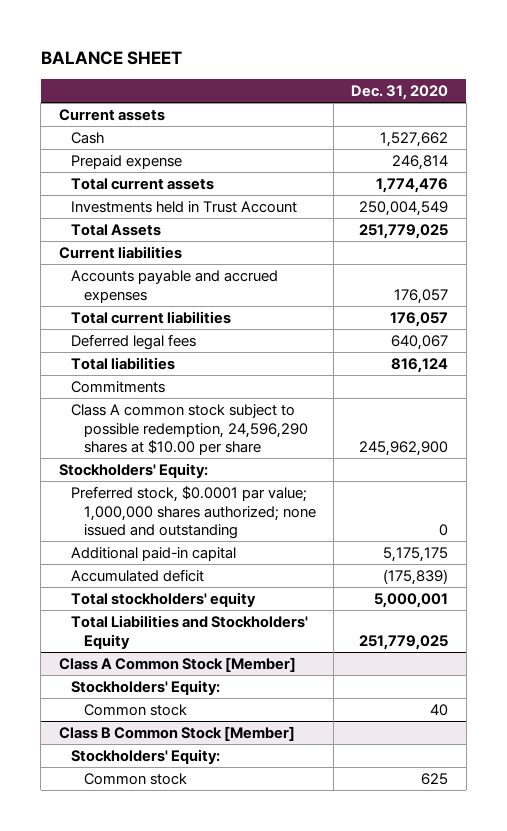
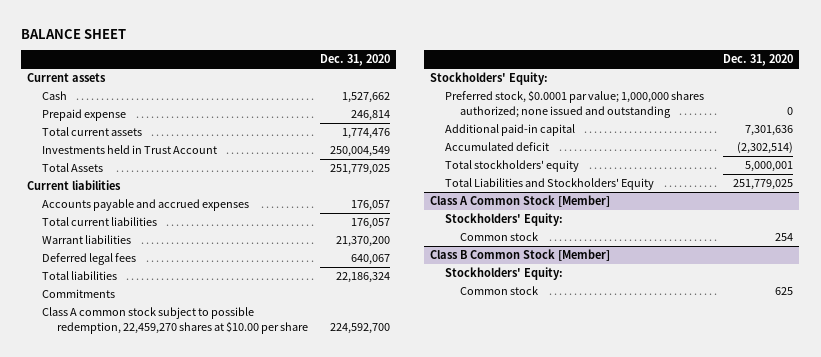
+ Warrant liabilities | 21,370,200
- Total liabilities | 816,124
+ Total liabilities | 22,186,324
- Class A common stock subject to possible redemption, 24,596,290 shares at $10.00 per share | 245,962,900
+ Class A common stock subject to possible redemption, 22,459,270 shares at $10.00 per share | 224,592,700
- Additional paid-in capital | 5,175,175
- Accumulated deficit | (175,839)
+ Additional paid-in capital | 7,301,636
+ Accumulated deficit | (2,302,514)
@ Class A Common Stock [Member]
- Common stock | 40
+ Common stock | 254

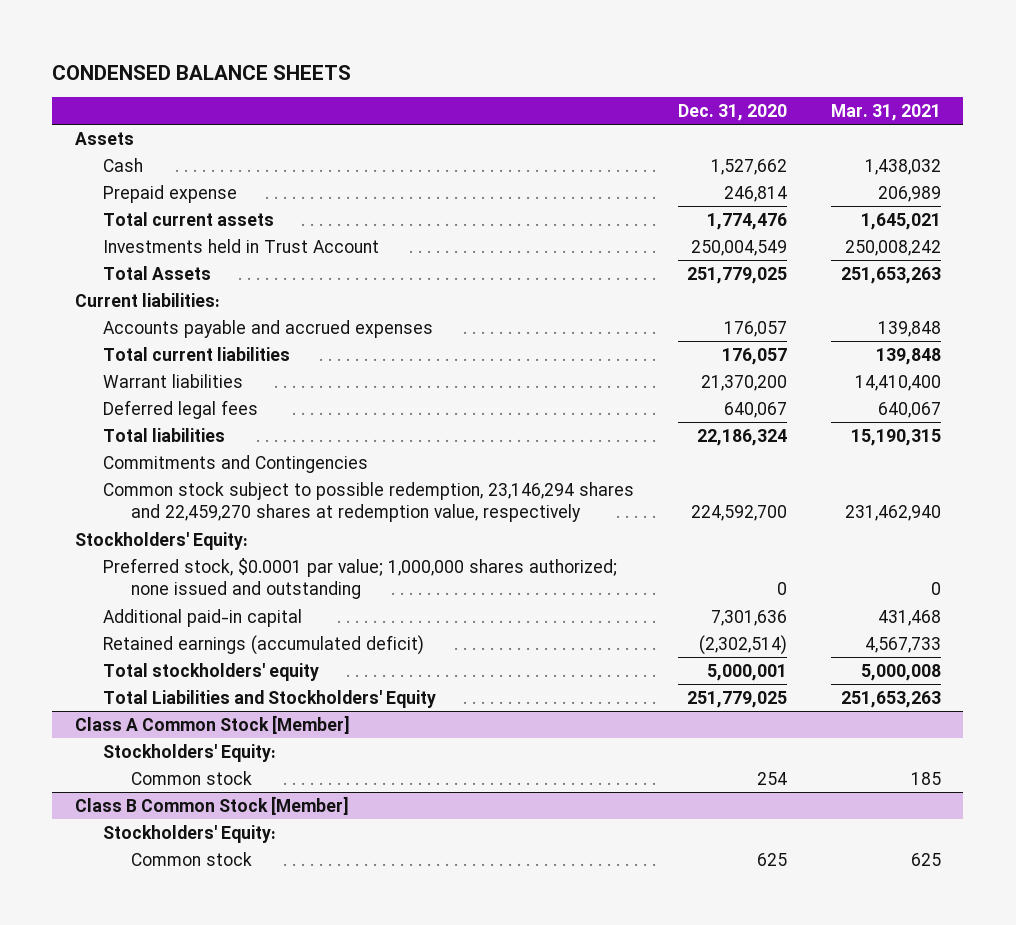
- BALANCE SHEET
+ CONDENSED BALANCE SHEETS
- | Dec. 31, 2020
+ | Dec. 31, 2020 | Mar. 31, 2021
- Current assets
+ Assets
- Current liabilities
+ Current liabilities:
- Commitments
- Class A common stock subject to possible redemption, 22,459,270 shares at $10.00 per share | 224,592,700
+ Commitments and Contingencies
+ Common stock subject to possible redemption, 23,146,294 shares and 22,459,270 shares at redemption value, respectively | 224,592,700 | 231,462,940
- Accumulated deficit | (2,302,514)
+ Retained earnings (accumulated deficit) | (2,302,514) | 4,567,733

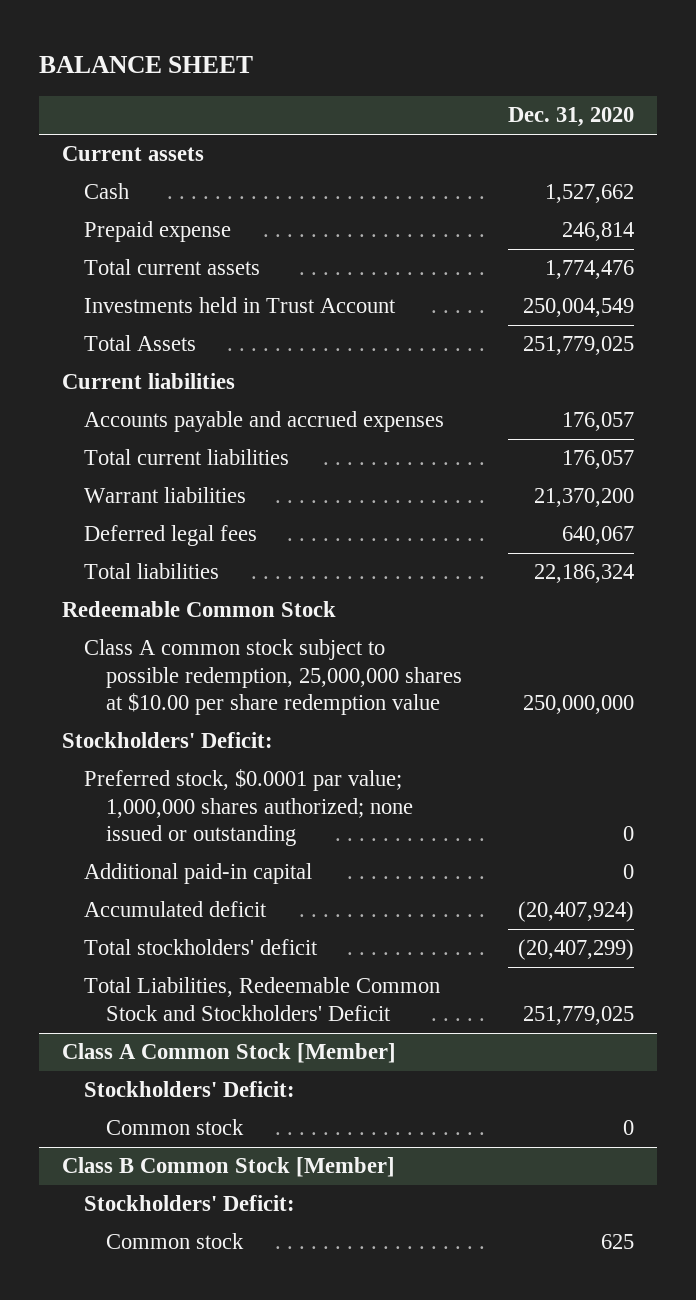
- CONDENSED BALANCE SHEETS
+ BALANCE SHEET
- | Dec. 31, 2020 | Mar. 31, 2021
+ | Dec. 31, 2020
- Assets
+ Current assets
- Current liabilities:
+ Current liabilities
- Commitments and Contingencies
- Common stock subject to possible redemption, 23,146,294 shares and 22,459,270 shares at redemption value, respectively | 224,592,700 | 231,462,940
- Stockholders' Equity:
- Preferred stock, $0.0001 par value; 1,000,000 shares authorized; none issued and outstanding | 0 | 0
- Additional paid-in capital | 7,301,636 | 431,468
- Retained earnings (accumulated deficit) | (2,302,514) | 4,567,733
- Total stockholders' equity | 5,000,001 | 5,000,008
- Total Liabilities and Stockholders' Equity | 251,779,025 | 251,653,263
+ Redeemable Common Stock
+ Class A common stock subject to possible redemption, 25,000,000 shares at $10.00 per share redemption value | 250,000,000
+ Stockholders' Deficit:
+ Preferred stock, $0.0001 par value; 1,000,000 shares authorized; none issued or outstanding | 0
+ Additional paid-in capital | 0
+ Accumulated deficit | (20,407,924)
+ Total stockholders' deficit | (20,407,299)
+ Total Liabilities, Redeemable Common Stock and Stockholders' Deficit | 251,779,025
@ Class A Common Stock [Member]
- Stockholders' Equity:
- Common stock | 254 | 185
+ Stockholders' Deficit:
+ Common stock | 0
@ Class B Common Stock [Member]
- Stockholders' Equity:
+ Stockholders' Deficit:

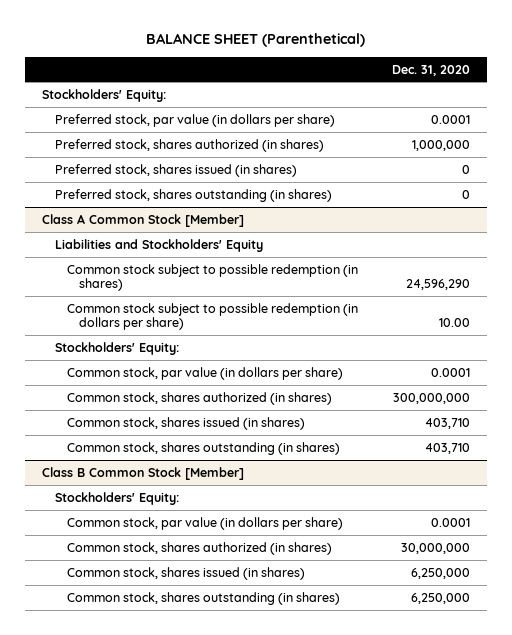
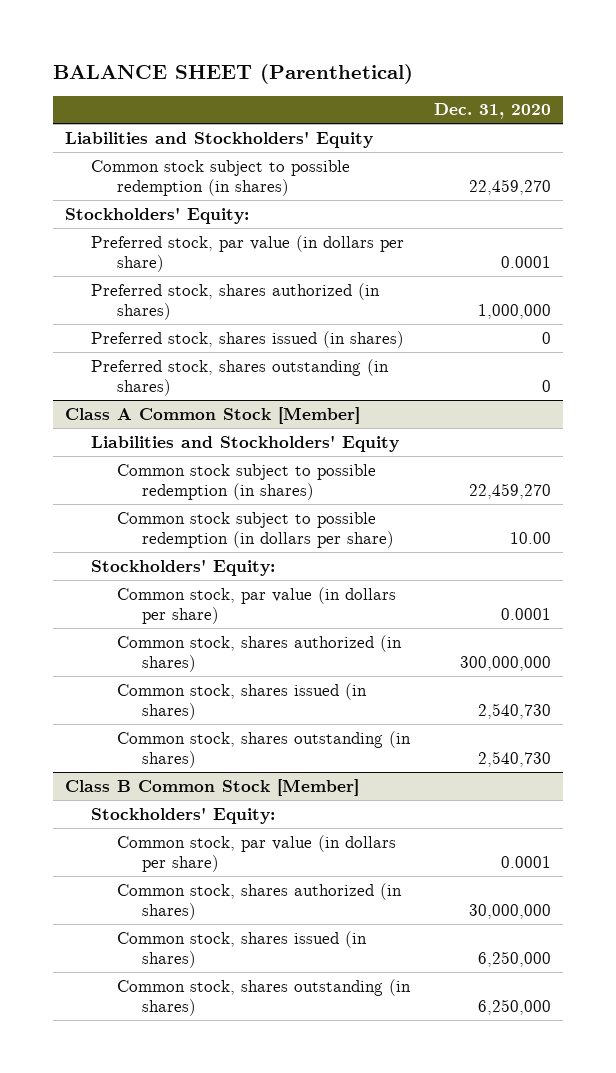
+ Liabilities and Stockholders' Equity
+ Common stock subject to possible redemption (in shares) | 22,459,270
@ Class A Common Stock [Member]
- Common stock subject to possible redemption (in shares) | 24,596,290
+ Common stock subject to possible redemption (in shares) | 22,459,270
- Common stock, shares issued (in shares) | 403,710
- Common stock, shares outstanding (in shares) | 403,710
+ Common stock, shares issued (in shares) | 2,540,730
+ Common stock, shares outstanding (in shares) | 2,540,730

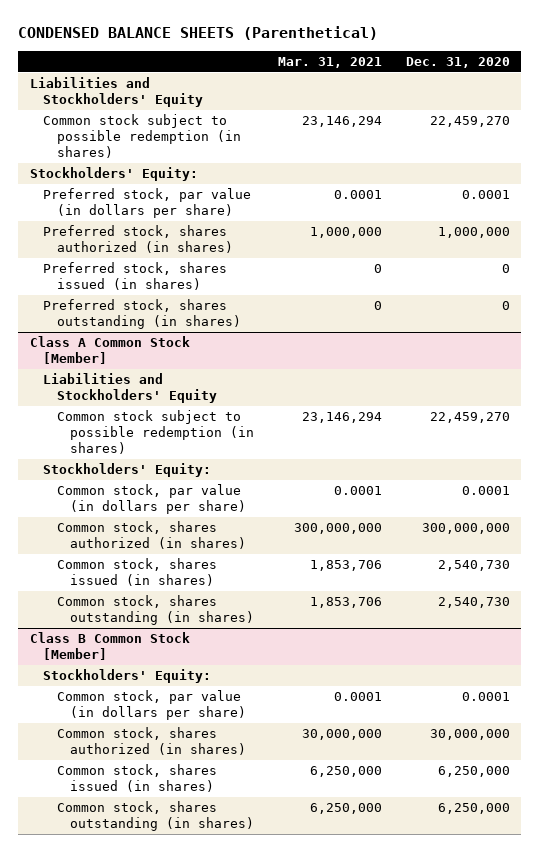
- BALANCE SHEET (Parenthetical)
+ CONDENSED BALANCE SHEETS (Parenthetical)
- | Dec. 31, 2020
+ | Mar. 31, 2021 | Dec. 31, 2020
@ Class A Common Stock [Member]
- Common stock subject to possible redemption (in dollars per share) | 10.00

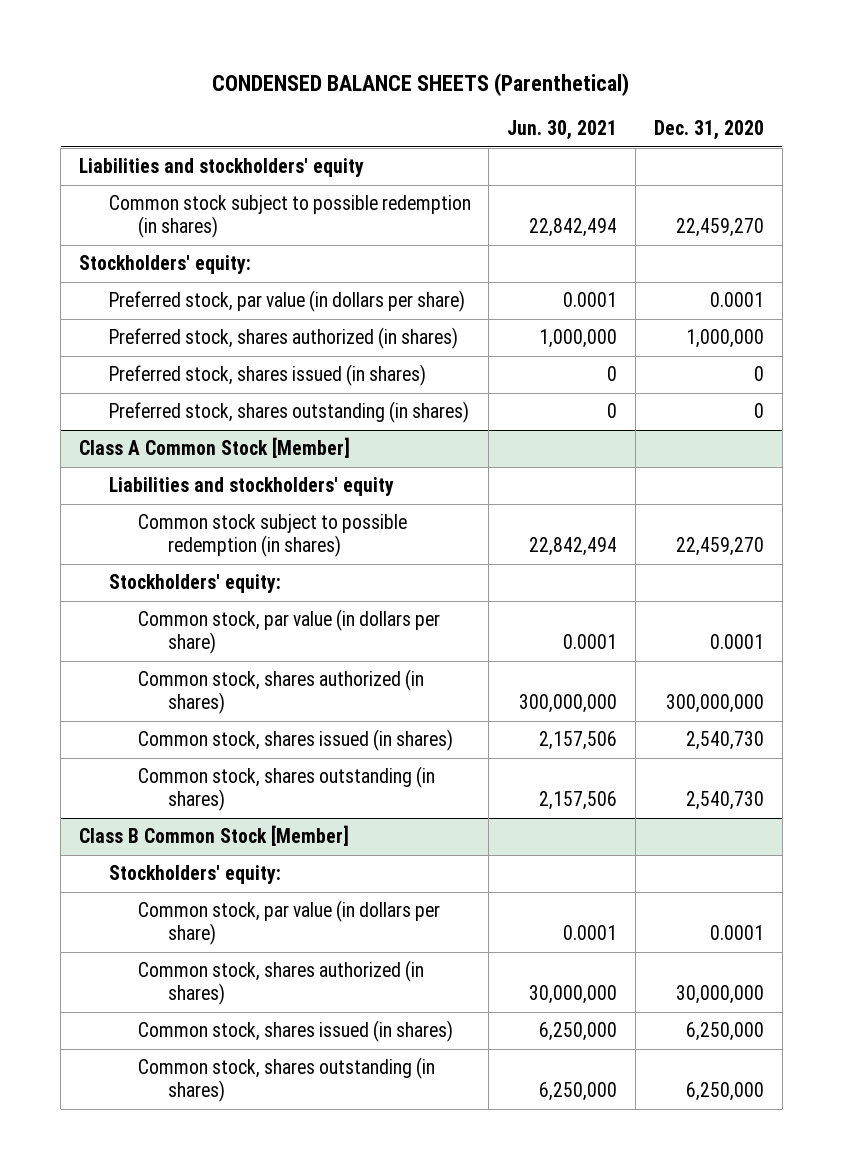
- | Mar. 31, 2021 | Dec. 31, 2020
+ | Jun. 30, 2021 | Dec. 31, 2020
- Liabilities and Stockholders' Equity
+ Liabilities and stockholders' equity
- Stockholders' Equity:
+ Stockholders' equity:
@ Class A Common Stock [Member]
- Liabilities and Stockholders' Equity
+ Liabilities and stockholders' equity
- Stockholders' Equity:
+ Stockholders' equity:
@ Class B Common Stock [Member]
- Stockholders' Equity:
+ Stockholders' equity:

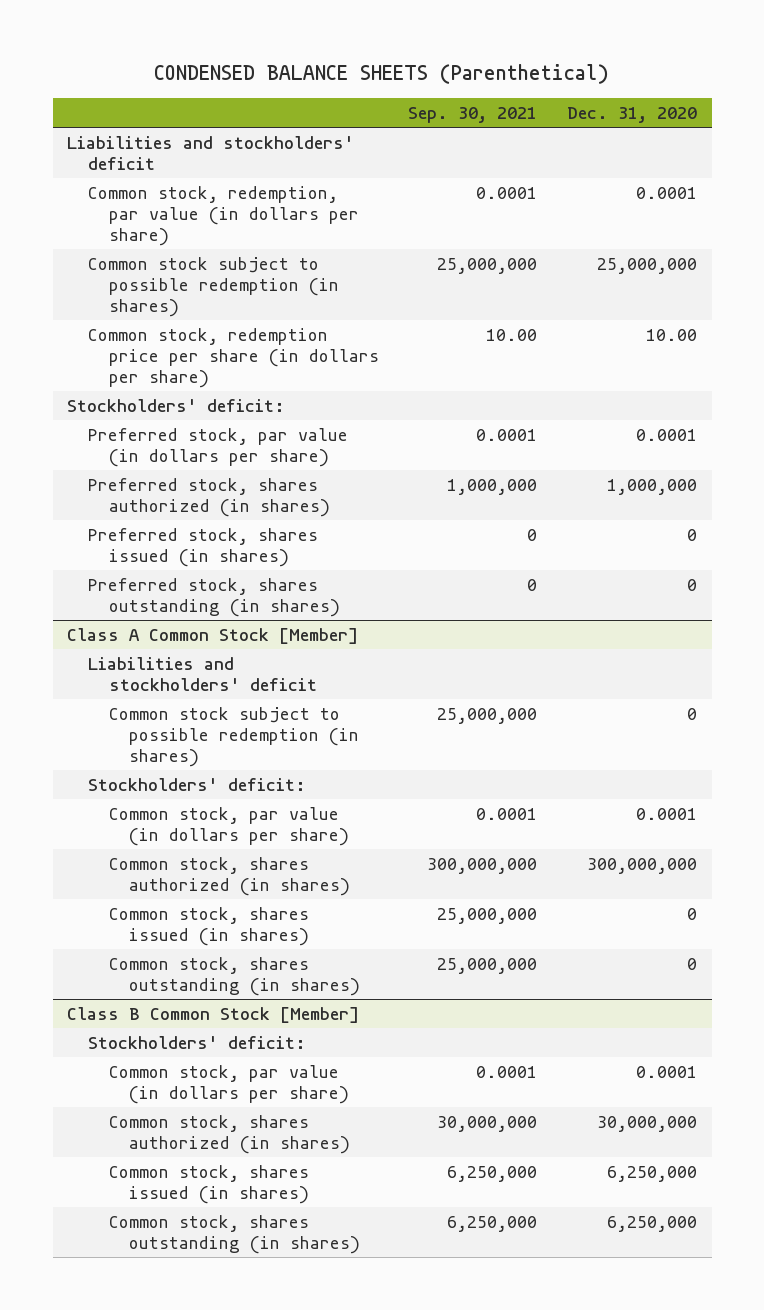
- | Jun. 30, 2021 | Dec. 31, 2020
+ | Sep. 30, 2021 | Dec. 31, 2020
- Liabilities and stockholders' equity
- Common stock subject to possible redemption (in shares) | 22,842,494 | 22,459,270
- Stockholders' equity:
+ Liabilities and stockholders' deficit
+ Common stock, redemption, par value (in dollars per share) | 0.0001 | 0.0001
+ Common stock subject to possible redemption (in shares) | 25,000,000 | 25,000,000
+ Common stock, redemption price per share (in dollars per share) | 10.00 | 10.00
+ Stockholders' deficit:
@ Class A Common Stock [Member]
- Liabilities and stockholders' equity
- Common stock subject to possible redemption (in shares) | 22,842,494 | 22,459,270
- Stockholders' equity:
+ Liabilities and stockholders' deficit
+ Common stock subject to possible redemption (in shares) | 25,000,000 | 0
+ Stockholders' deficit:
- Common stock, shares issued (in shares) | 2,157,506 | 2,540,730
- Common stock, shares outstanding (in shares) | 2,157,506 | 2,540,730
+ Common stock, shares issued (in shares) | 25,000,000 | 0
+ Common stock, shares outstanding (in shares) | 25,000,000 | 0
@ Class B Common Stock [Member]
- Stockholders' equity:
+ Stockholders' deficit:

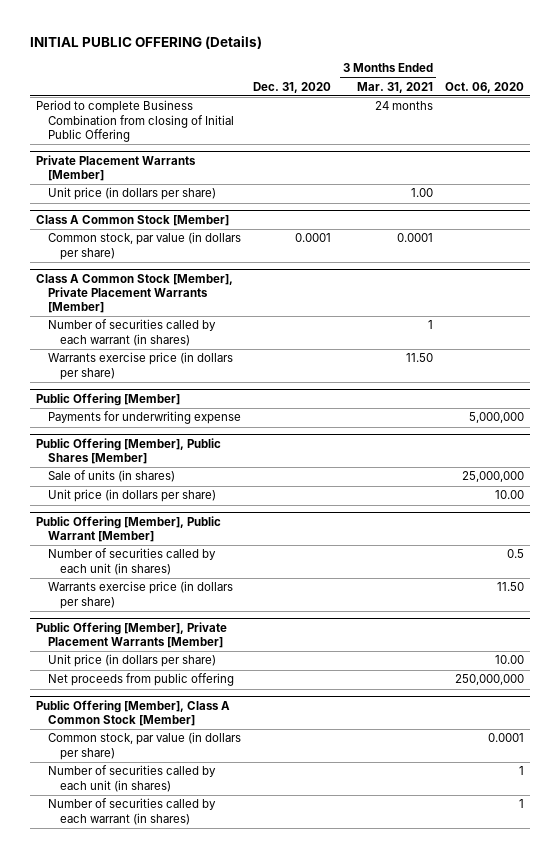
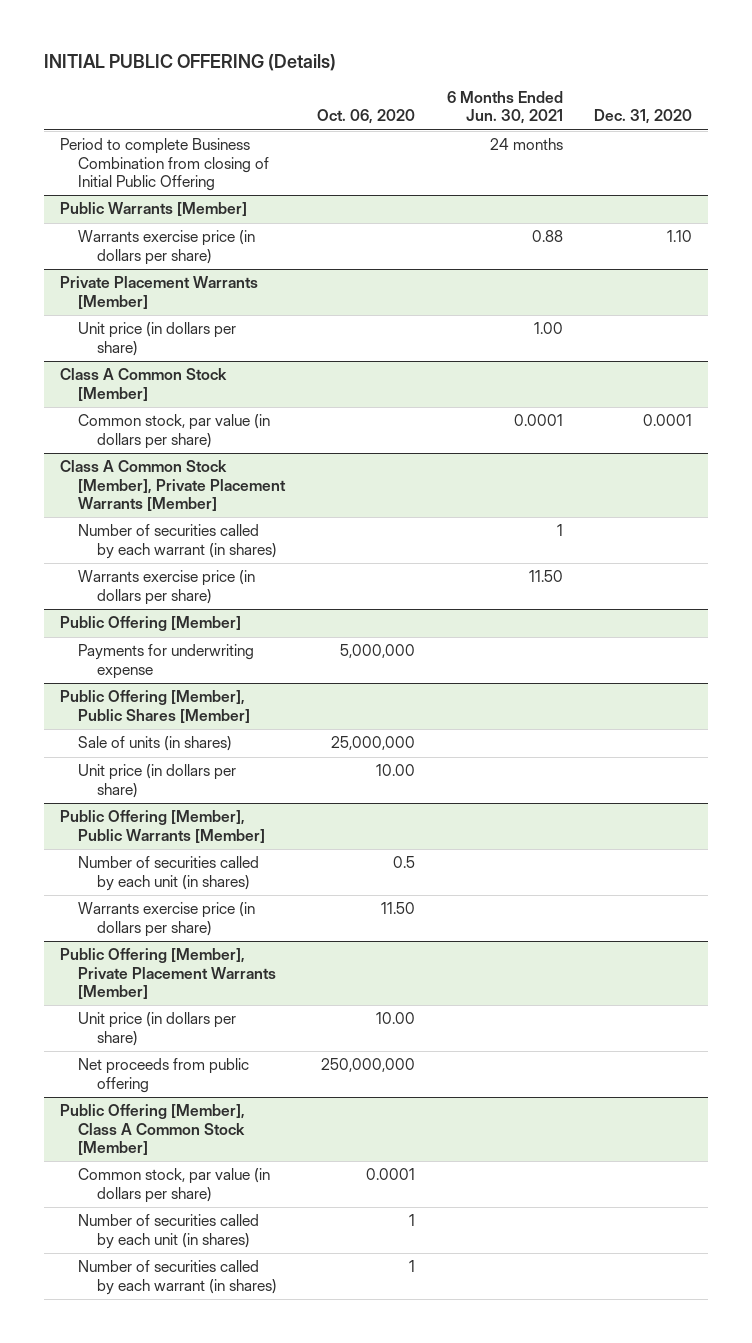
- | Dec. 31, 2020 | 3 Months Ended Mar. 31, 2021 | Oct. 06, 2020
+ | Oct. 06, 2020 | 6 Months Ended Jun. 30, 2021 | Dec. 31, 2020
+ Public Warrants [Member]
+ Warrants exercise price (in dollars per share) | | 0.88 | 1.10
- Public Offering [Member], Public Warrant [Member]
+ Public Offering [Member], Public Warrants [Member]

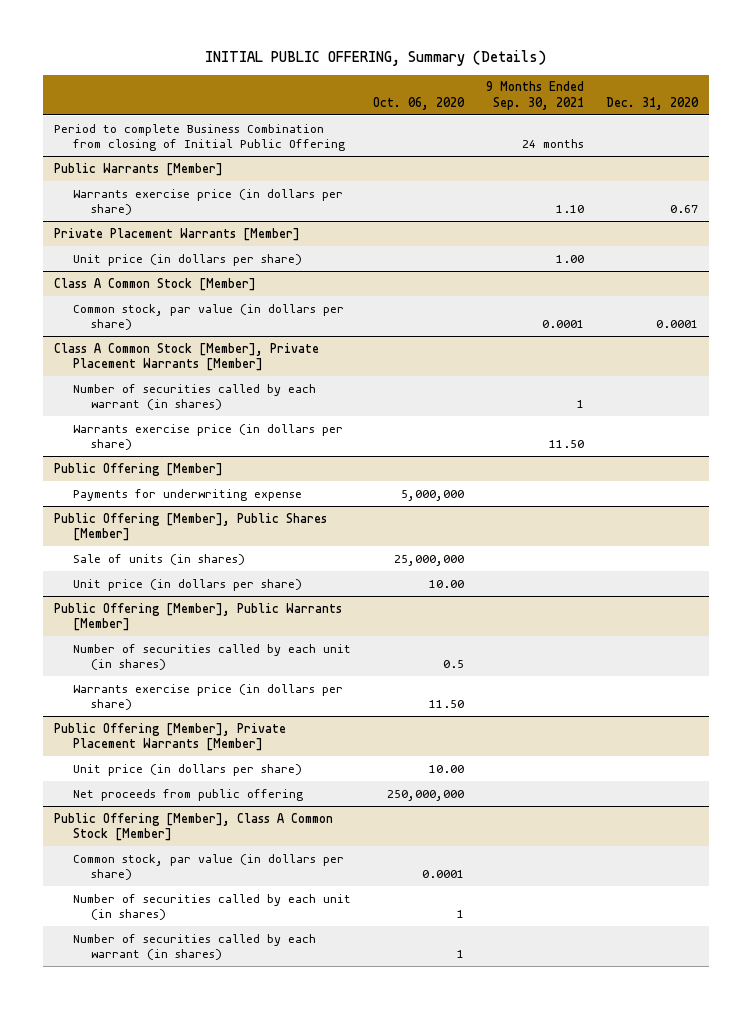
- INITIAL PUBLIC OFFERING (Details)
+ INITIAL PUBLIC OFFERING, Summary (Details)
- | Oct. 06, 2020 | 6 Months Ended Jun. 30, 2021 | Dec. 31, 2020
+ | Oct. 06, 2020 | 9 Months Ended Sep. 30, 2021 | Dec. 31, 2020
@ Public Warrants [Member]
- Warrants exercise price (in dollars per share) | | 0.88 | 1.10
+ Warrants exercise price (in dollars per share) | | 1.10 | 0.67

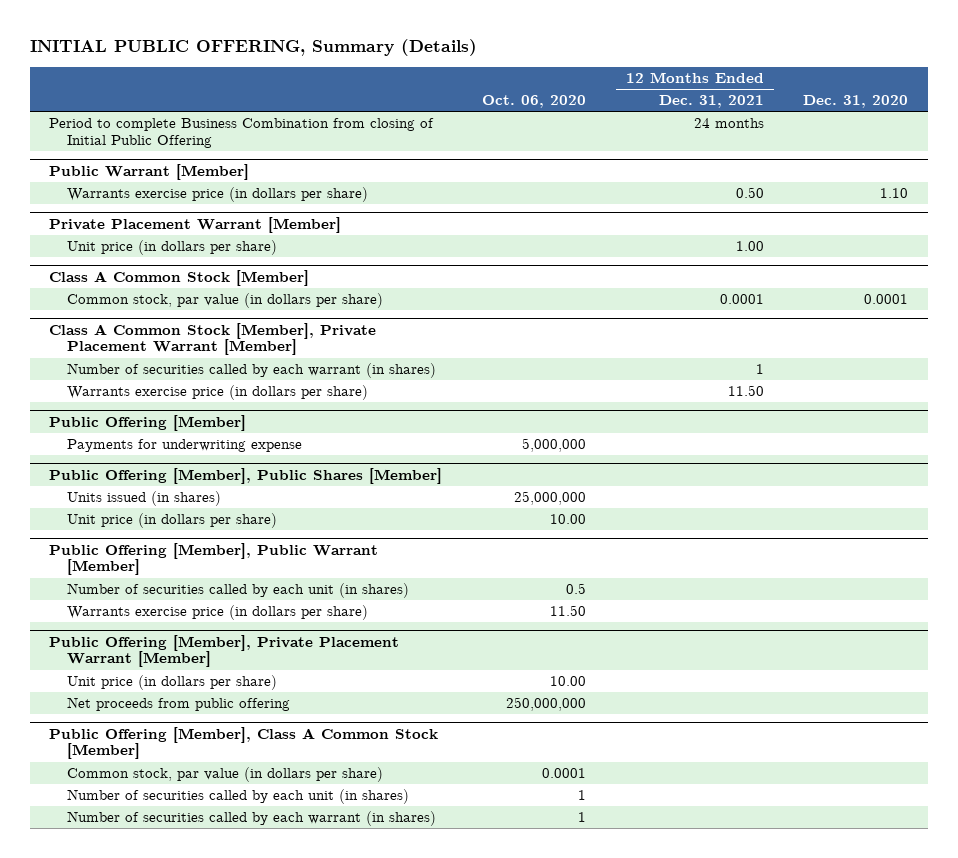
- | Oct. 06, 2020 | 9 Months Ended Sep. 30, 2021 | Dec. 31, 2020
+ | Oct. 06, 2020 | 12 Months Ended Dec. 31, 2021 | Dec. 31, 2020
- Public Warrants [Member]
- Warrants exercise price (in dollars per share) | | 1.10 | 0.67
- Private Placement Warrants [Member]
+ Public Warrant [Member]
+ Warrants exercise price (in dollars per share) | | 0.50 | 1.10
+ Private Placement Warrant [Member]
- Class A Common Stock [Member], Private Placement Warrants [Member]
+ Class A Common Stock [Member], Private Placement Warrant [Member]
@ Public Offering [Member], Public Shares [Member]
- Sale of units (in shares) | 25,000,000 | |
+ Units issued (in shares) | 25,000,000 | |
- Public Offering [Member], Public Warrants [Member]
+ Public Offering [Member], Public Warrant [Member]
- Public Offering [Member], Private Placement Warrants [Member]
+ Public Offering [Member], Private Placement Warrant [Member]

